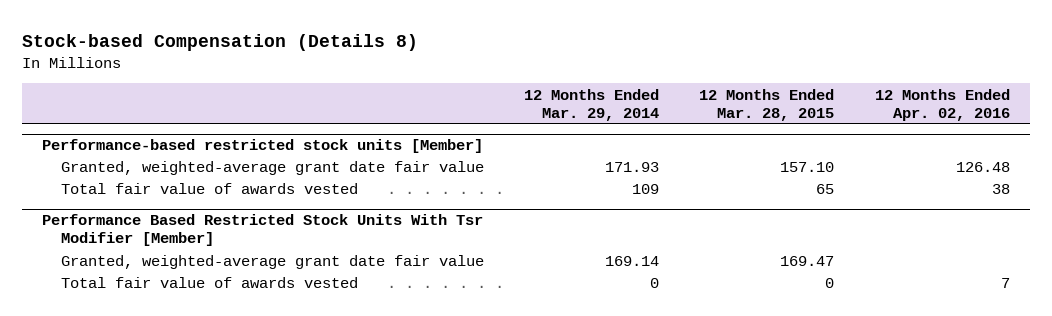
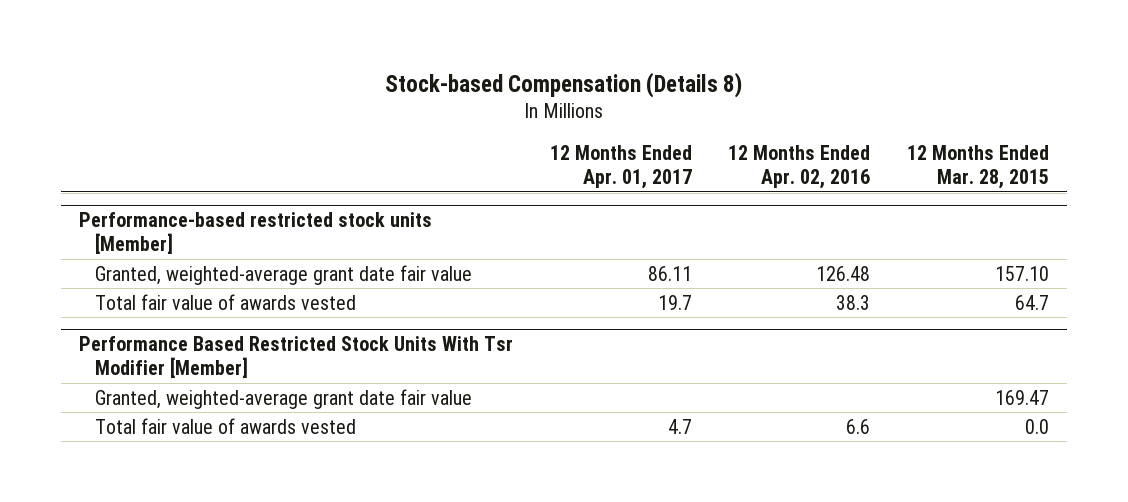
- | 12 Months Ended Mar. 29, 2014 | 12 Months Ended Mar. 28, 2015 | 12 Months Ended Apr. 02, 2016
+ | 12 Months Ended Apr. 01, 2017 | 12 Months Ended Apr. 02, 2016 | 12 Months Ended Mar. 28, 2015
@ Performance-based restricted stock units [Member]
- Total fair value of awards vested | 109 | 65 | 38
+ Total fair value of awards vested | 19.7 | 38.3 | 64.7
@ Performance Based Restricted Stock Units With Tsr Modifier [Member]
- Total fair value of awards vested | 0 | 0 | 7
+ Total fair value of awards vested | 4.7 | 6.6 | 0.0

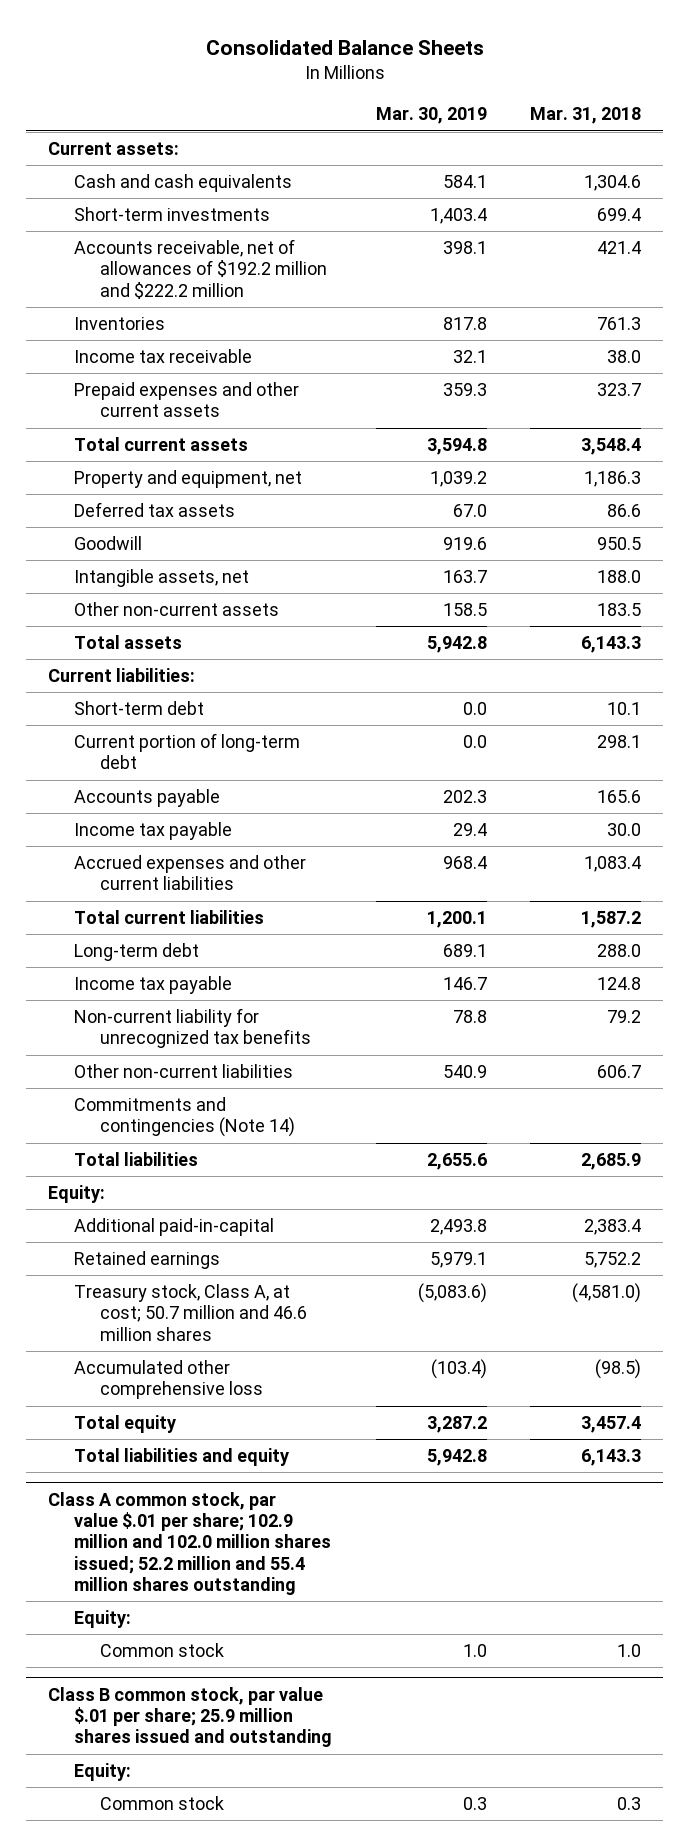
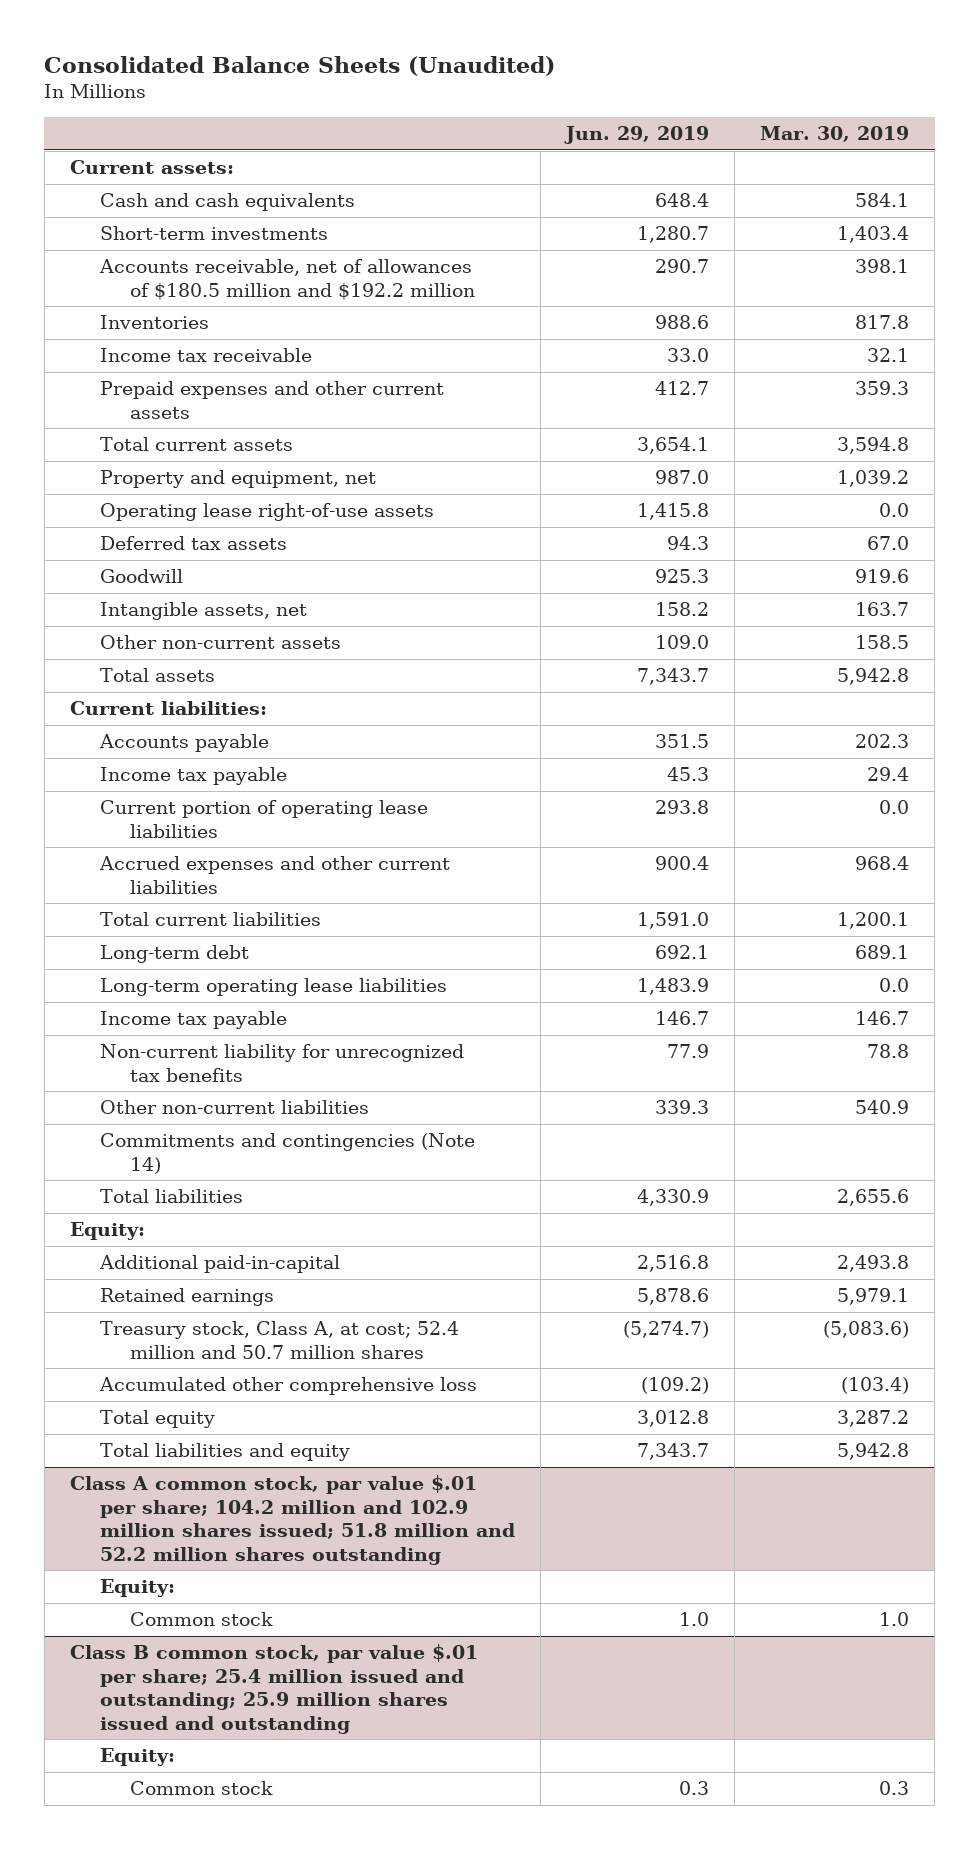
- Consolidated Balance Sheets
+ Consolidated Balance Sheets (Unaudited)
- | Mar. 30, 2019 | Mar. 31, 2018
+ | Jun. 29, 2019 | Mar. 30, 2019
- Accounts receivable, net of allowances of $192.2 million and $222.2 million | 398.1 | 421.4
+ Accounts receivable, net of allowances of $180.5 million and $192.2 million | 290.7 | 398.1
+ Operating lease right-of-use assets | 1,415.8 | 0.0
- Short-term debt | 0.0 | 10.1
- Current portion of long-term debt | 0.0 | 298.1
+ Current portion of operating lease liabilities | 293.8 | 0.0
+ Long-term operating lease liabilities | 1,483.9 | 0.0
- Treasury stock, Class A, at cost; 50.7 million and 46.6 million shares | (5,083.6) | (4,581.0)
+ Treasury stock, Class A, at cost; 52.4 million and 50.7 million shares | (5,274.7) | (5,083.6)
- Class A common stock, par value $.01 per share; 102.9 million and 102.0 million shares issued; 52.2 million and 55.4 million shares outstanding
+ Class A common stock, par value $.01 per share; 104.2 million and 102.9 million shares issued; 51.8 million and 52.2 million shares outstanding
- Class B common stock, par value $.01 per share; 25.9 million shares issued and outstanding
+ Class B common stock, par value $.01 per share; 25.4 million issued and outstanding; 25.9 million shares issued and outstanding

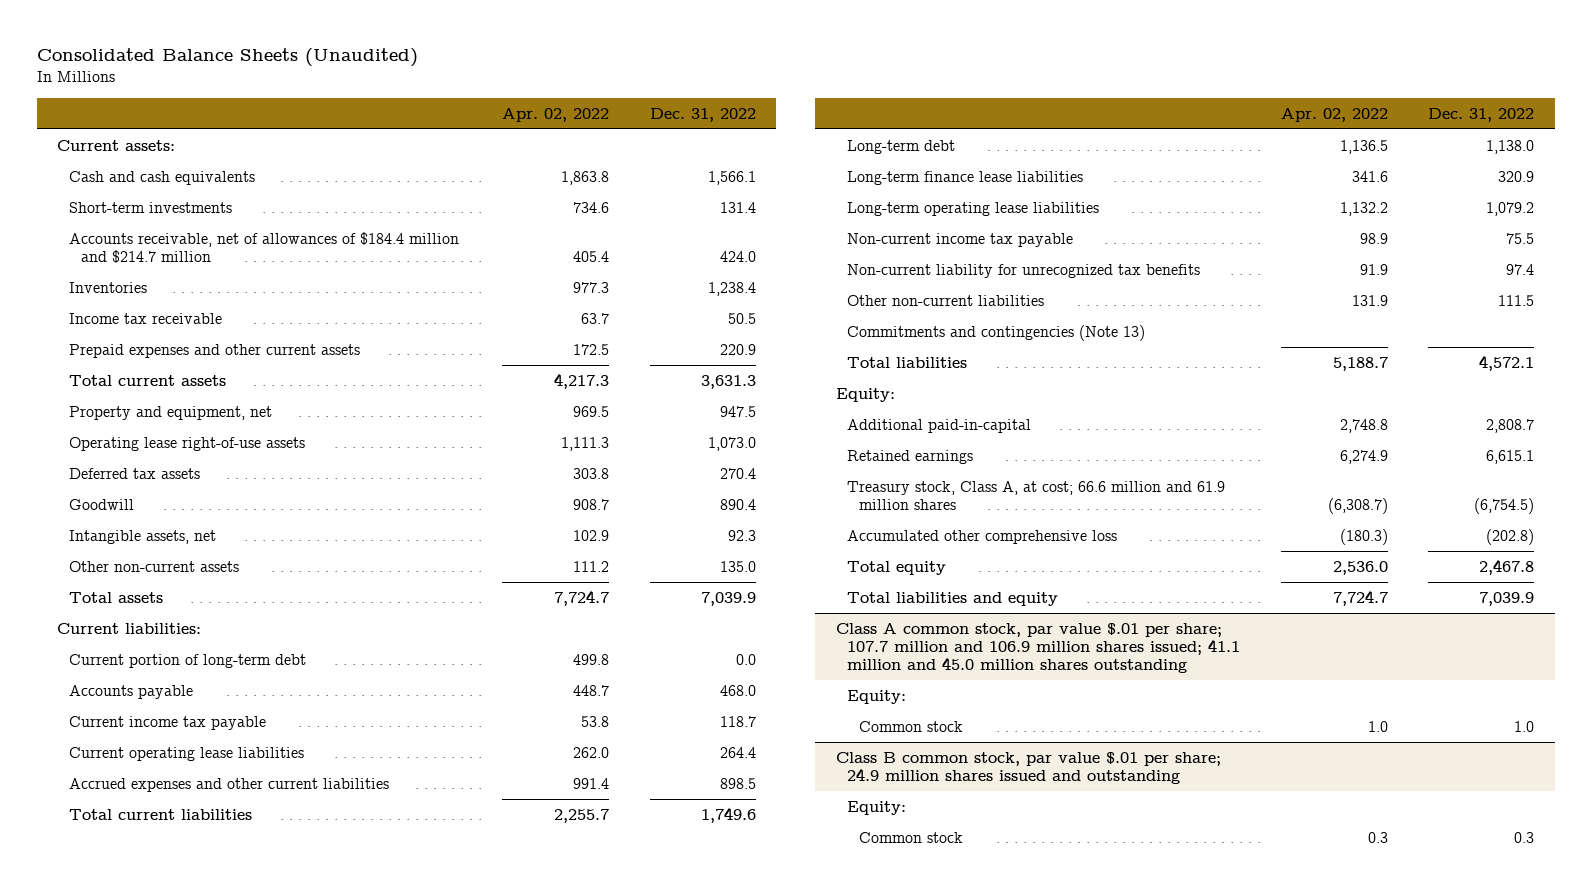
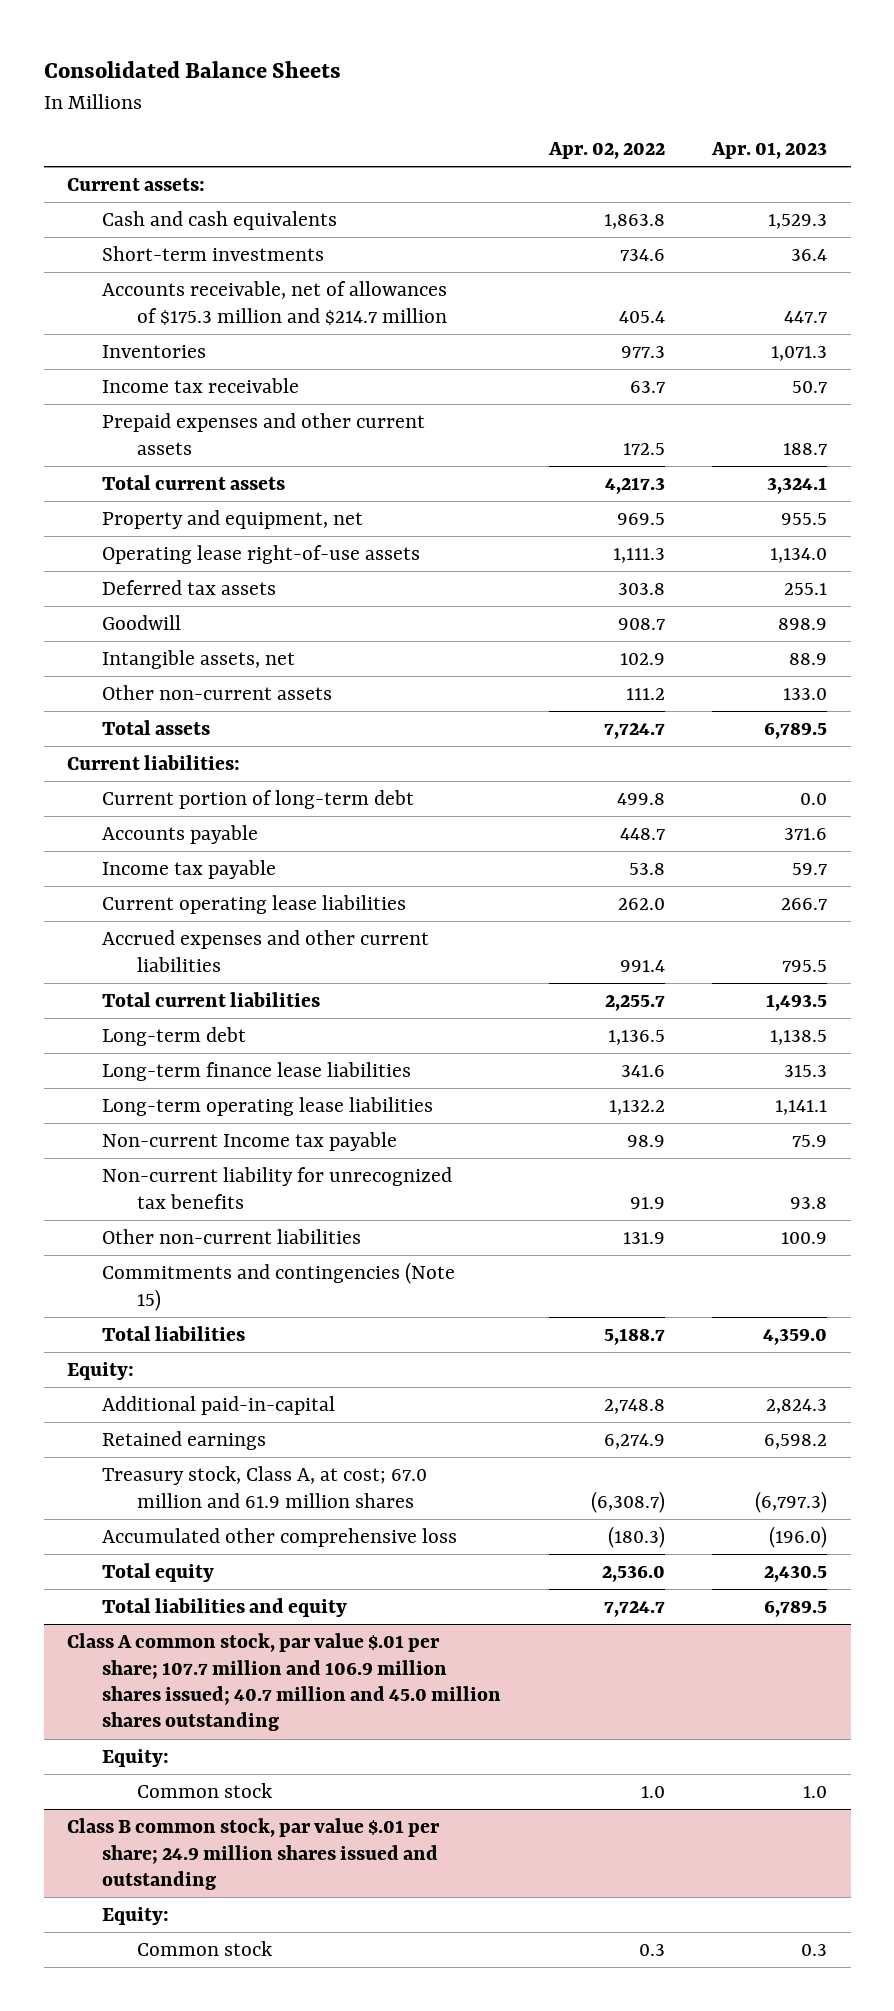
- Consolidated Balance Sheets (Unaudited)
+ Consolidated Balance Sheets
- | Apr. 02, 2022 | Dec. 31, 2022
+ | Apr. 02, 2022 | Apr. 01, 2023
- Accounts receivable, net of allowances of $184.4 million and $214.7 million | 405.4 | 424.0
+ Accounts receivable, net of allowances of $175.3 million and $214.7 million | 405.4 | 447.7
- Current income tax payable | 53.8 | 118.7
+ Income tax payable | 53.8 | 59.7
- Non-current income tax payable | 98.9 | 75.5
+ Non-current Income tax payable | 98.9 | 75.9
- Commitments and contingencies (Note 13)
+ Commitments and contingencies (Note 15)
- Treasury stock, Class A, at cost; 66.6 million and 61.9 million shares | (6,308.7) | (6,754.5)
+ Treasury stock, Class A, at cost; 67.0 million and 61.9 million shares | (6,308.7) | (6,797.3)
- Class A common stock, par value $.01 per share; 107.7 million and 106.9 million shares issued; 41.1 million and 45.0 million shares outstanding
+ Class A common stock, par value $.01 per share; 107.7 million and 106.9 million shares issued; 40.7 million and 45.0 million shares outstanding

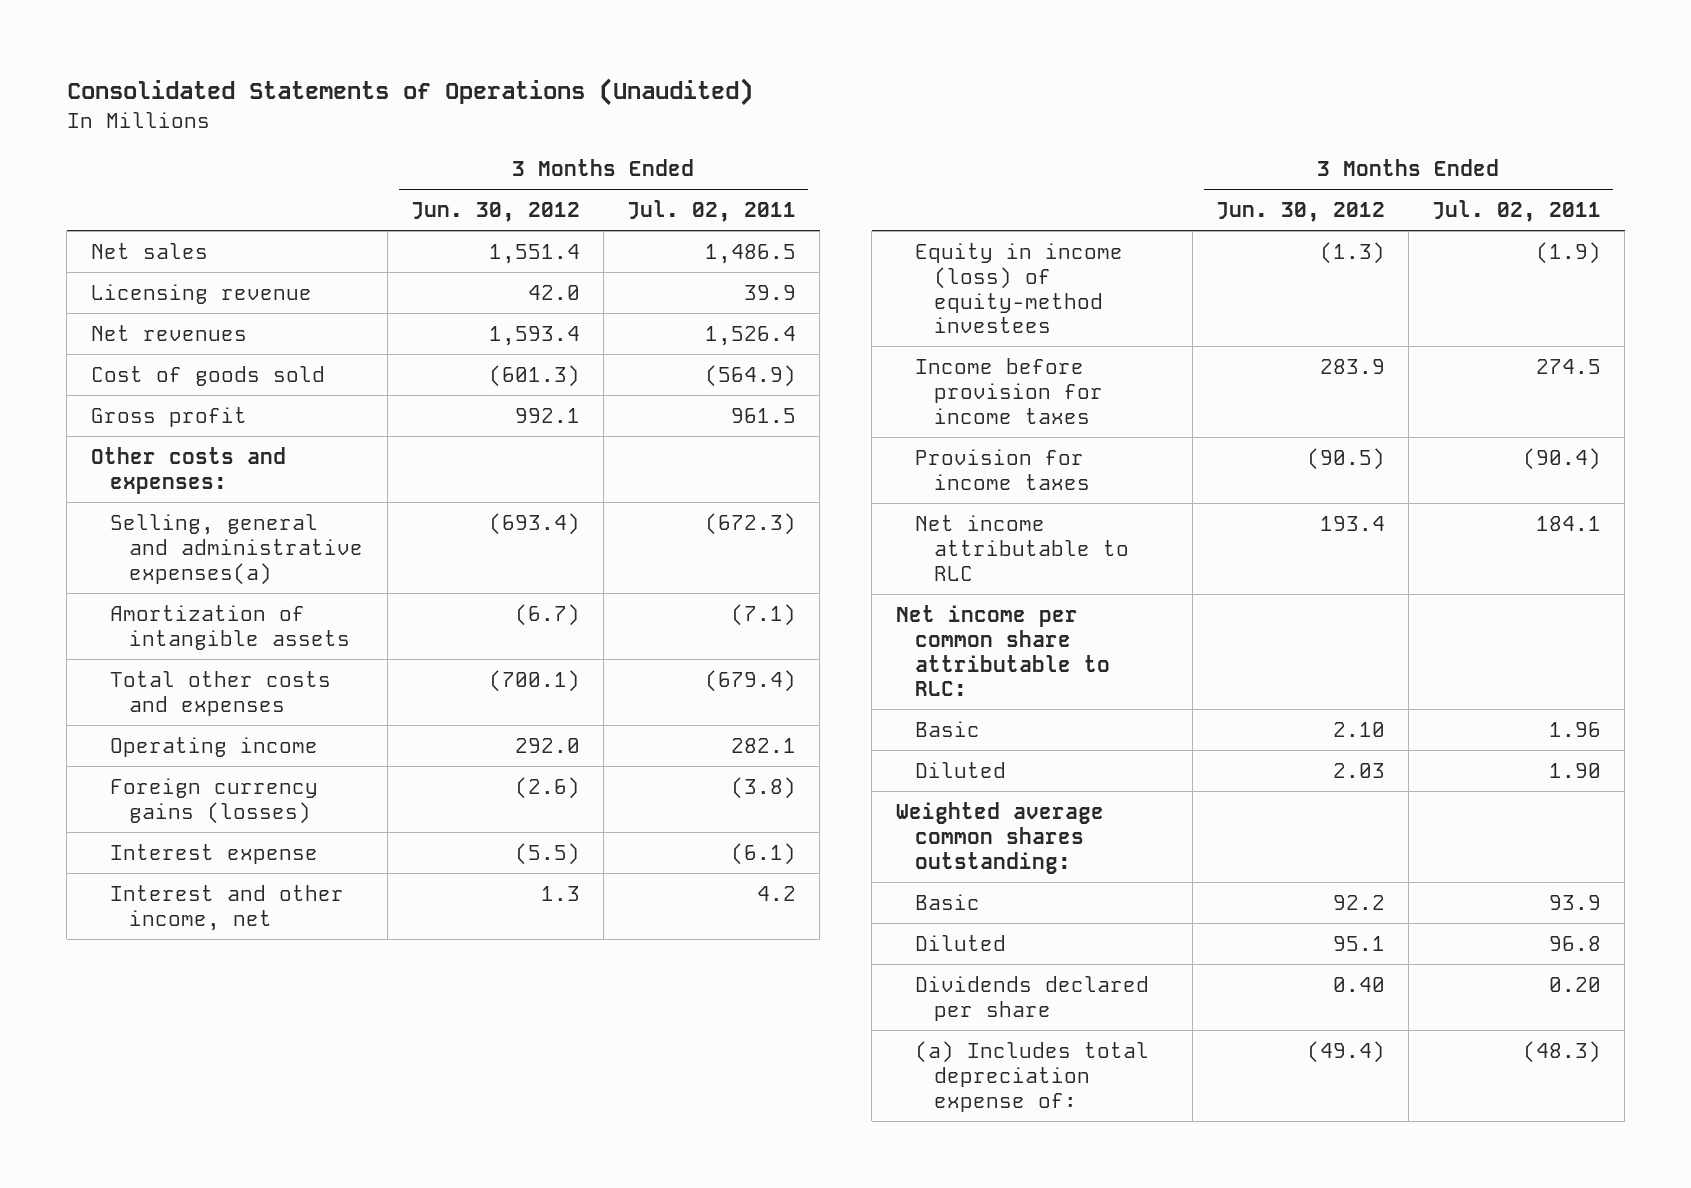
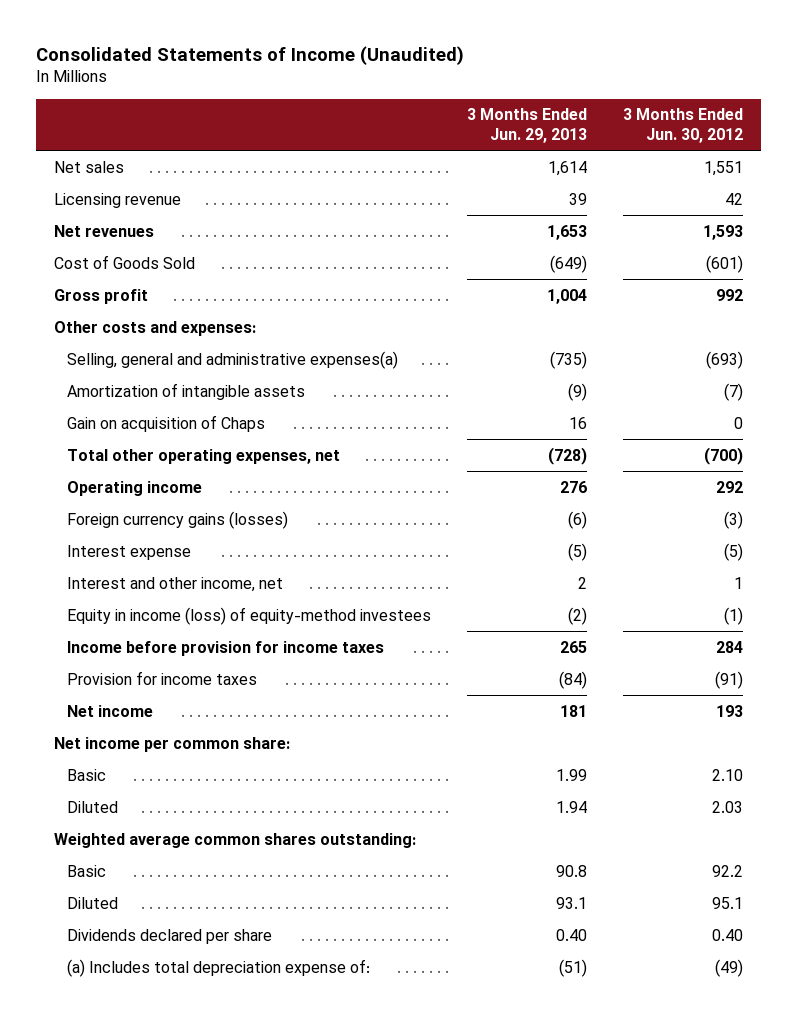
- Consolidated Statements of Operations (Unaudited)
+ Consolidated Statements of Income (Unaudited)
- | 3 Months Ended Jun. 30, 2012 | 3 Months Ended Jul. 02, 2011
+ | 3 Months Ended Jun. 29, 2013 | 3 Months Ended Jun. 30, 2012
- Net sales | 1,551.4 | 1,486.5
- Licensing revenue | 42.0 | 39.9
- Net revenues | 1,593.4 | 1,526.4
- Cost of goods sold | (601.3) | (564.9)
- Gross profit | 992.1 | 961.5
+ Net sales | 1,614 | 1,551
+ Licensing revenue | 39 | 42
+ Net revenues | 1,653 | 1,593
+ Cost of Goods Sold | (649) | (601)
+ Gross profit | 1,004 | 992
- Selling, general and administrative expenses(a) | (693.4) | (672.3)
- Amortization of intangible assets | (6.7) | (7.1)
- Total other costs and expenses | (700.1) | (679.4)
- Operating income | 292.0 | 282.1
- Foreign currency gains (losses) | (2.6) | (3.8)
- Interest expense | (5.5) | (6.1)
- Interest and other income, net | 1.3 | 4.2
- Equity in income (loss) of equity-method investees | (1.3) | (1.9)
- Income before provision for income taxes | 283.9 | 274.5
- Provision for income taxes | (90.5) | (90.4)
- Net income attributable to RLC | 193.4 | 184.1
- Net income per common share attributable to RLC:
+ Selling, general and administrative expenses(a) | (735) | (693)
+ Amortization of intangible assets | (9) | (7)
+ Gain on acquisition of Chaps | 16 | 0
+ Total other operating expenses, net | (728) | (700)
+ Operating income | 276 | 292
+ Foreign currency gains (losses) | (6) | (3)
+ Interest expense | (5) | (5)
+ Interest and other income, net | 2 | 1
+ Equity in income (loss) of equity-method investees | (2) | (1)
+ Income before provision for income taxes | 265 | 284
+ Provision for income taxes | (84) | (91)
+ Net income | 181 | 193
+ Net income per common share:
- (a) Includes total depreciation expense of: | (49.4) | (48.3)
+ (a) Includes total depreciation expense of: | (51) | (49)

